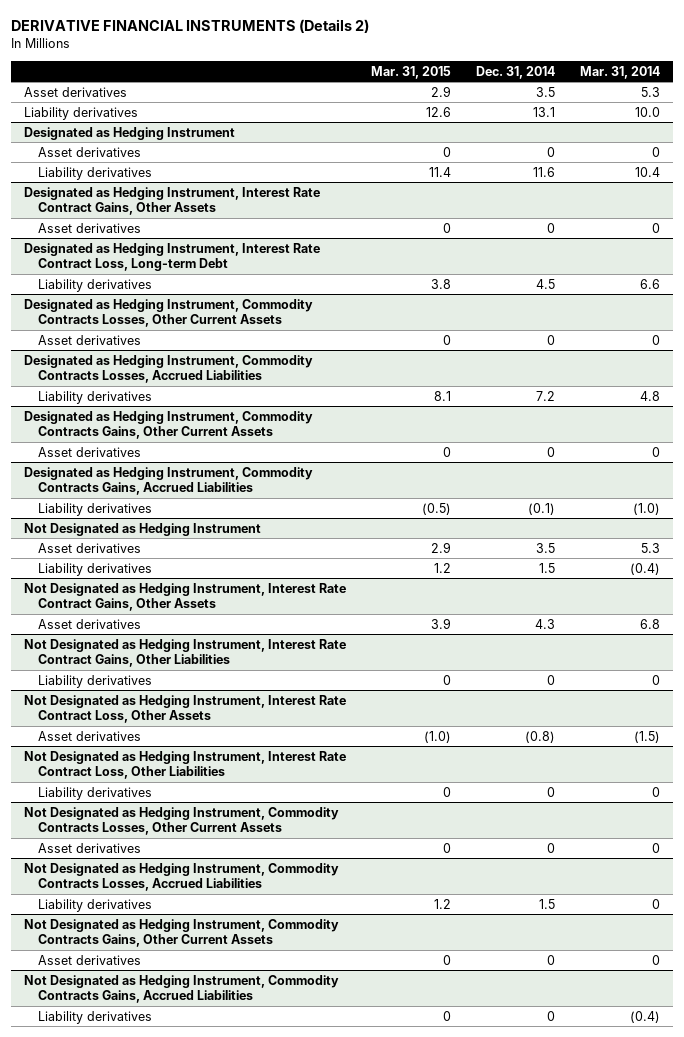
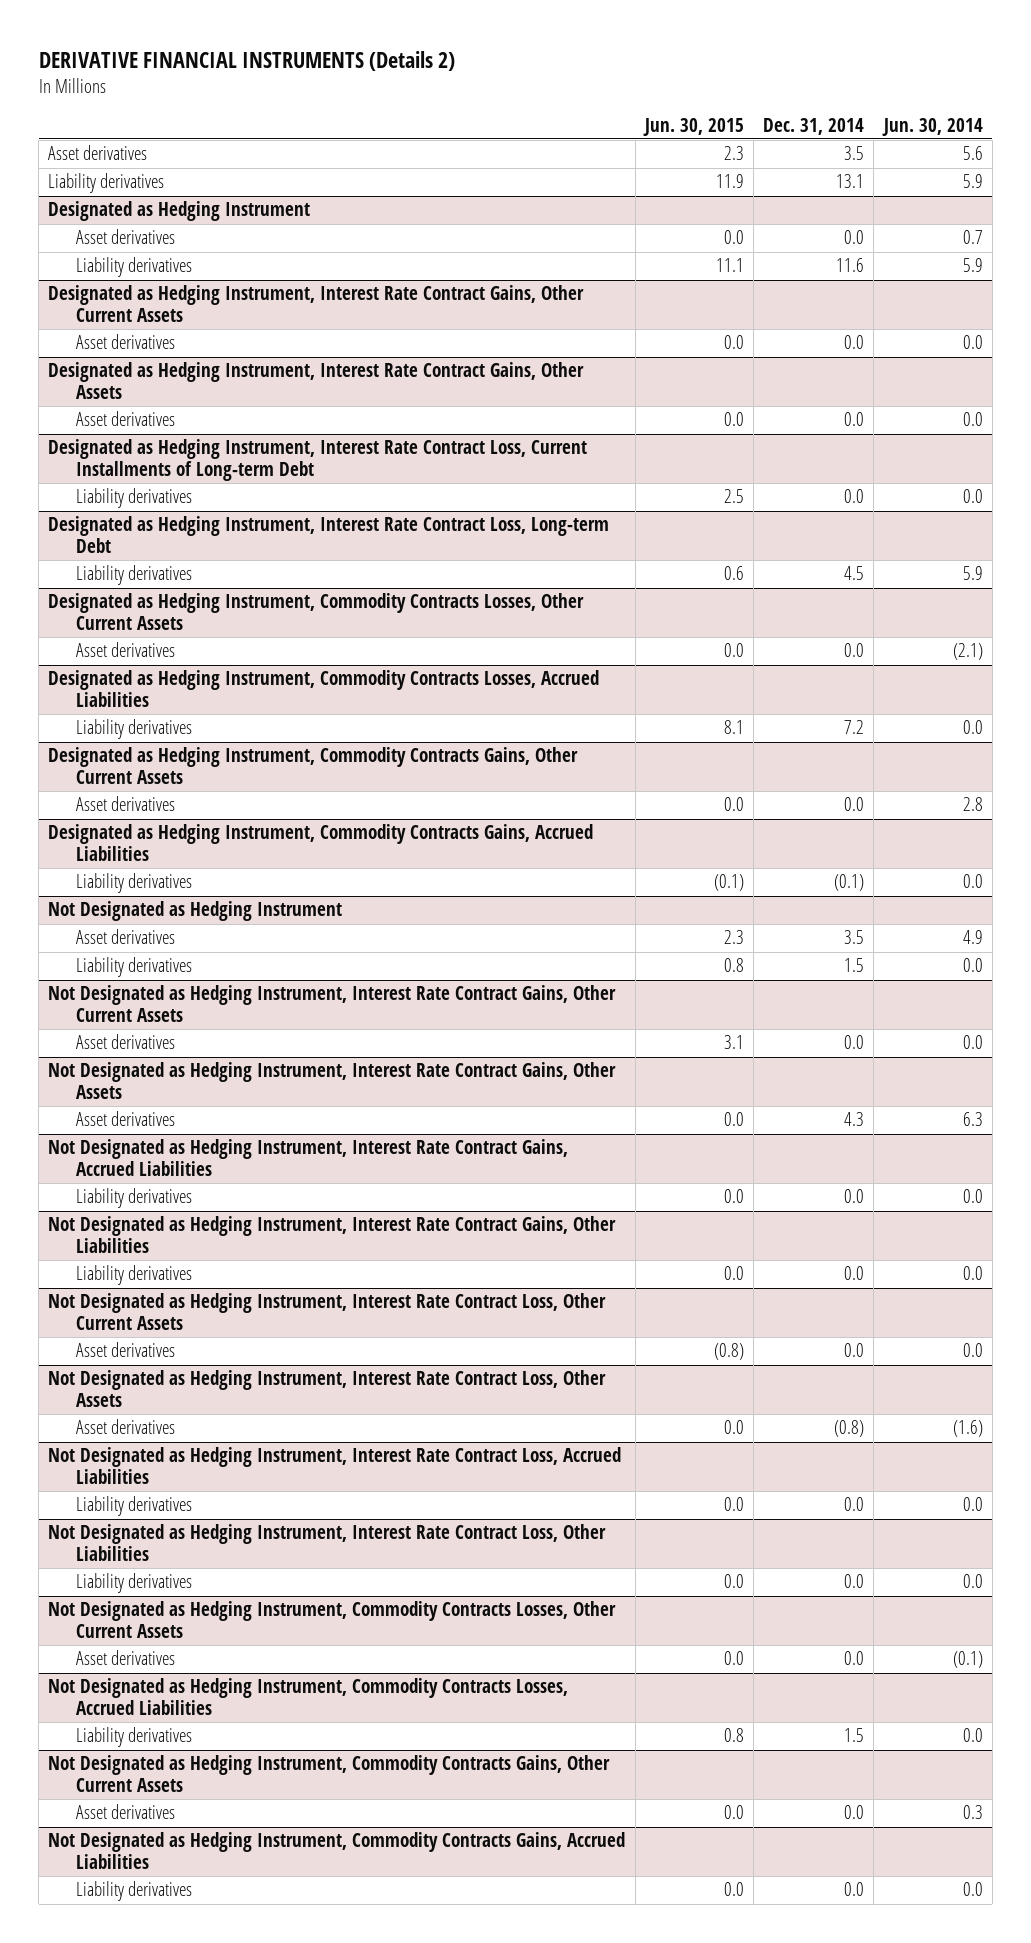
- | Mar. 31, 2015 | Dec. 31, 2014 | Mar. 31, 2014
+ | Jun. 30, 2015 | Dec. 31, 2014 | Jun. 30, 2014
@ Designated as Hedging Instrument
- Asset derivatives | 0 | 0 | 0
+ Asset derivatives | 0.0 | 0.0 | 0.7
+ Designated as Hedging Instrument, Interest Rate Contract Gains, Other Current Assets
+ Asset derivatives | 0.0 | 0.0 | 0.0
@ Designated as Hedging Instrument, Interest Rate Contract Gains, Other Assets
- Asset derivatives | 0 | 0 | 0
+ Asset derivatives | 0.0 | 0.0 | 0.0
+ Designated as Hedging Instrument, Interest Rate Contract Loss, Current Installments of Long-term Debt
+ Liability derivatives | 2.5 | 0.0 | 0.0
@ Designated as Hedging Instrument, Commodity Contracts Losses, Other Current Assets
- Asset derivatives | 0 | 0 | 0
+ Asset derivatives | 0.0 | 0.0 | (2.1)
@ Designated as Hedging Instrument, Commodity Contracts Gains, Other Current Assets
- Asset derivatives | 0 | 0 | 0
+ Asset derivatives | 0.0 | 0.0 | 2.8
+ Not Designated as Hedging Instrument, Interest Rate Contract Gains, Other Current Assets
+ Asset derivatives | 3.1 | 0.0 | 0.0
+ Not Designated as Hedging Instrument, Interest Rate Contract Gains, Accrued Liabilities
+ Liability derivatives | 0.0 | 0.0 | 0.0
@ Not Designated as Hedging Instrument, Interest Rate Contract Gains, Other Liabilities
- Liability derivatives | 0 | 0 | 0
+ Liability derivatives | 0.0 | 0.0 | 0.0
+ Not Designated as Hedging Instrument, Interest Rate Contract Loss, Other Current Assets
+ Asset derivatives | (0.8) | 0.0 | 0.0
+ Not Designated as Hedging Instrument, Interest Rate Contract Loss, Accrued Liabilities
+ Liability derivatives | 0.0 | 0.0 | 0.0
@ Not Designated as Hedging Instrument, Interest Rate Contract Loss, Other Liabilities
- Liability derivatives | 0 | 0 | 0
+ Liability derivatives | 0.0 | 0.0 | 0.0
@ Not Designated as Hedging Instrument, Commodity Contracts Losses, Other Current Assets
- Asset derivatives | 0 | 0 | 0
+ Asset derivatives | 0.0 | 0.0 | (0.1)
@ Not Designated as Hedging Instrument, Commodity Contracts Gains, Other Current Assets
- Asset derivatives | 0 | 0 | 0
+ Asset derivatives | 0.0 | 0.0 | 0.3
@ Not Designated as Hedging Instrument, Commodity Contracts Gains, Accrued Liabilities
- Liability derivatives | 0 | 0 | (0.4)
+ Liability derivatives | 0.0 | 0.0 | 0.0

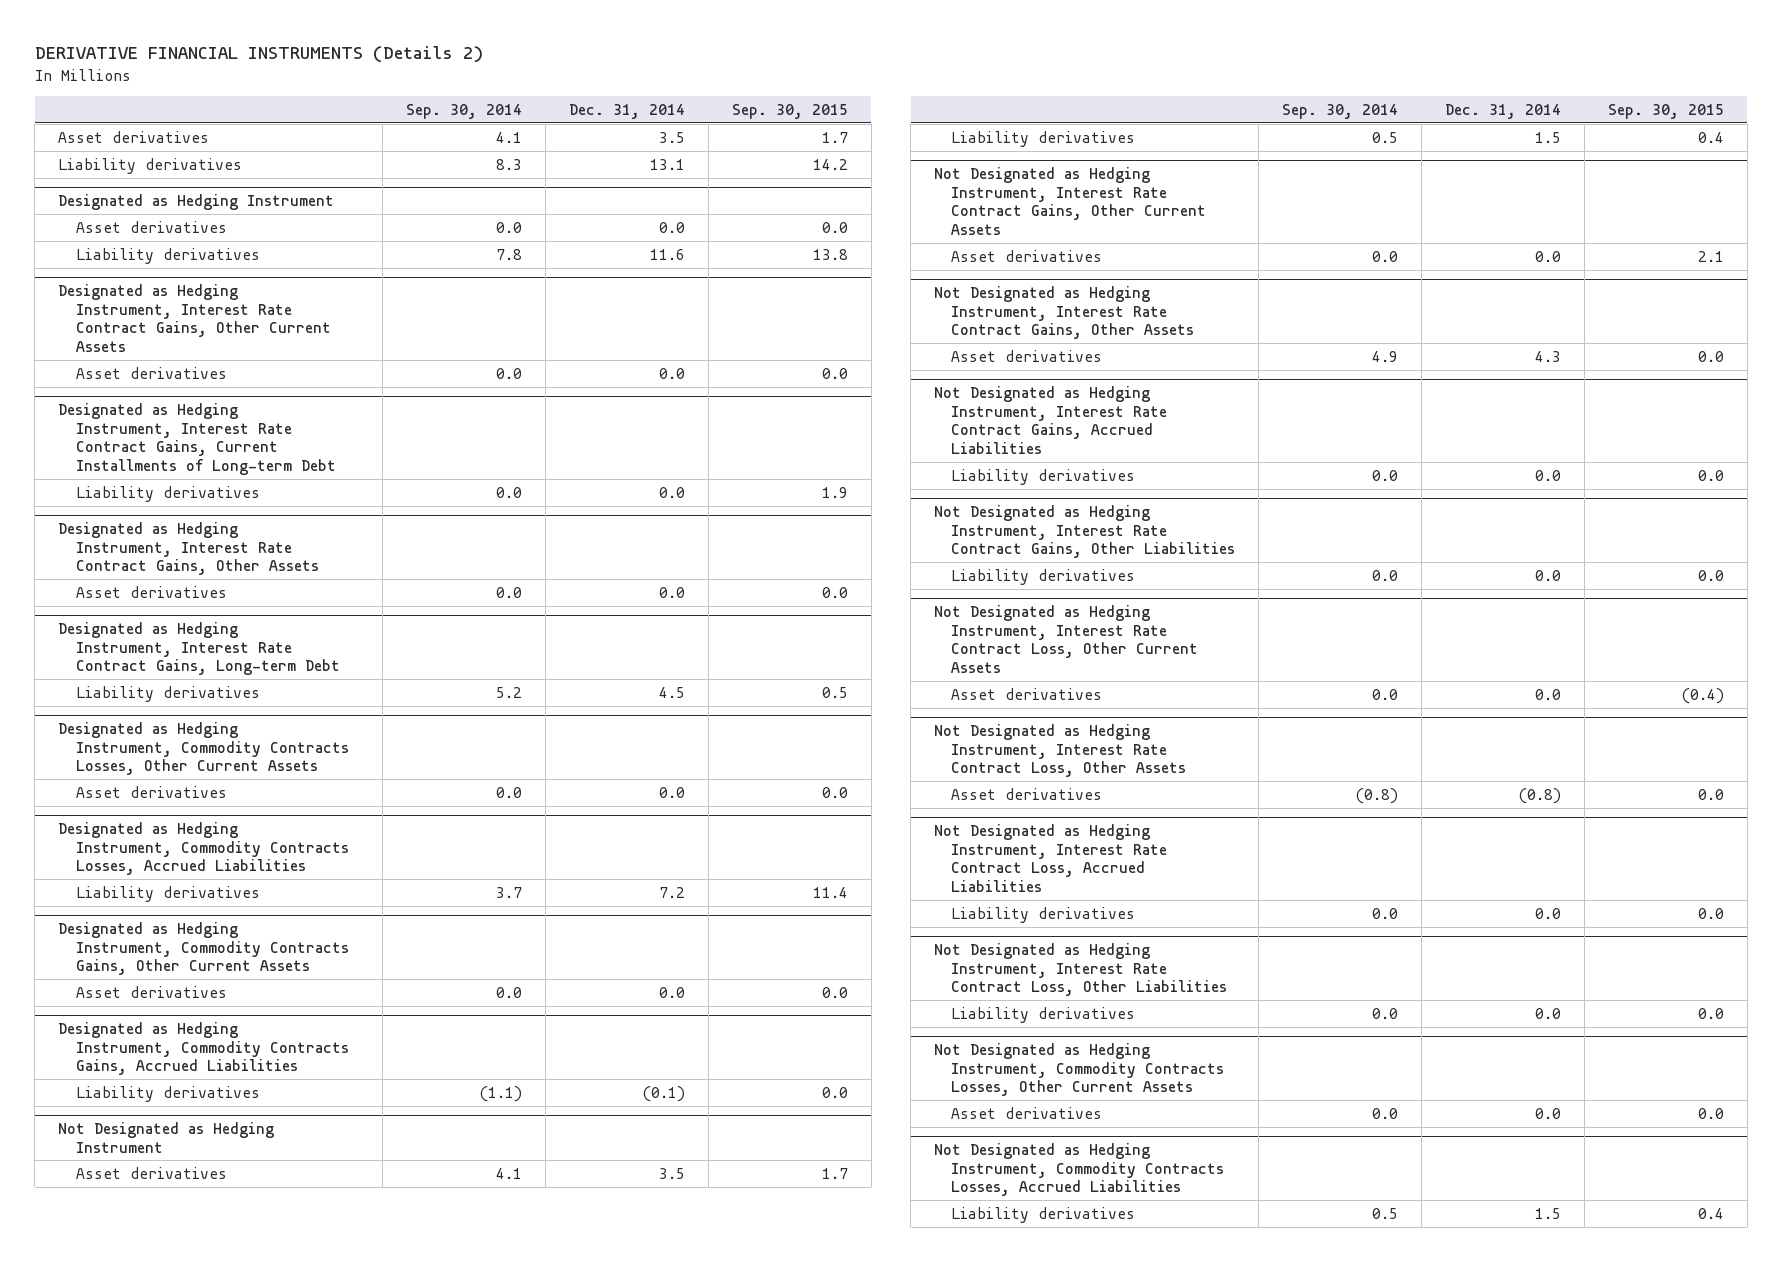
- | Jun. 30, 2015 | Dec. 31, 2014 | Jun. 30, 2014
+ | Sep. 30, 2014 | Dec. 31, 2014 | Sep. 30, 2015
+ Designated as Hedging Instrument, Interest Rate Contract Gains, Current Installments of Long-term Debt
+ Liability derivatives | 0.0 | 0.0 | 1.9
- Designated as Hedging Instrument, Interest Rate Contract Loss, Current Installments of Long-term Debt
- Liability derivatives | 2.5 | 0.0 | 0.0
- Designated as Hedging Instrument, Interest Rate Contract Loss, Long-term Debt
+ Designated as Hedging Instrument, Interest Rate Contract Gains, Long-term Debt
- Not Designated as Hedging Instrument, Commodity Contracts Gains, Other Current Assets
- Asset derivatives | 0.0 | 0.0 | 0.3
- Not Designated as Hedging Instrument, Commodity Contracts Gains, Accrued Liabilities
- Liability derivatives | 0.0 | 0.0 | 0.0

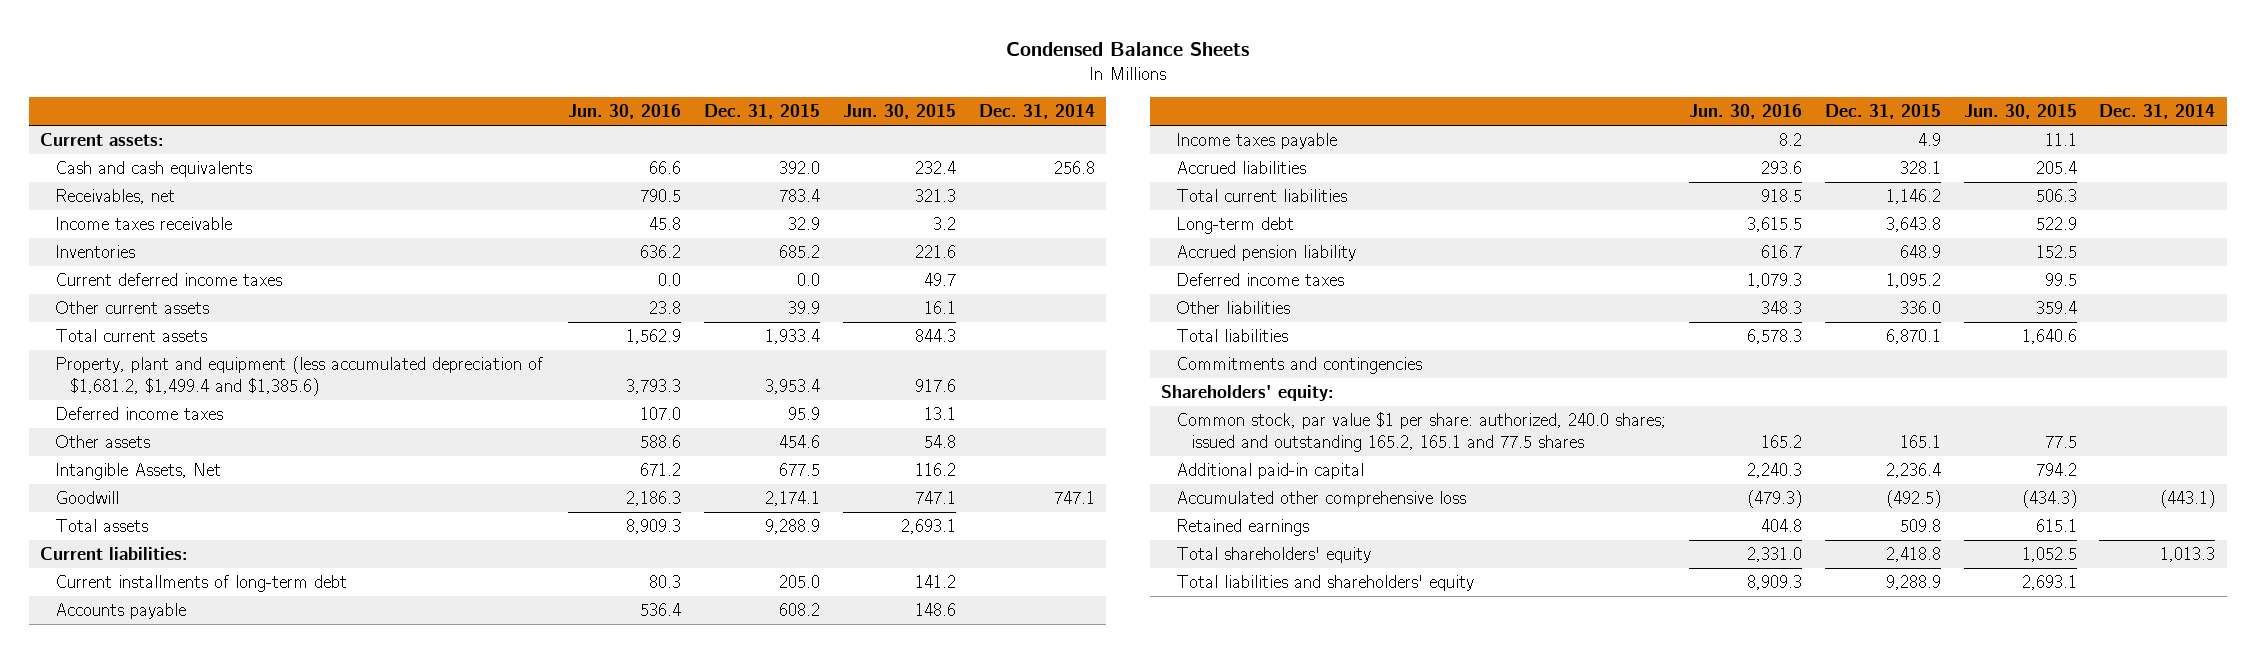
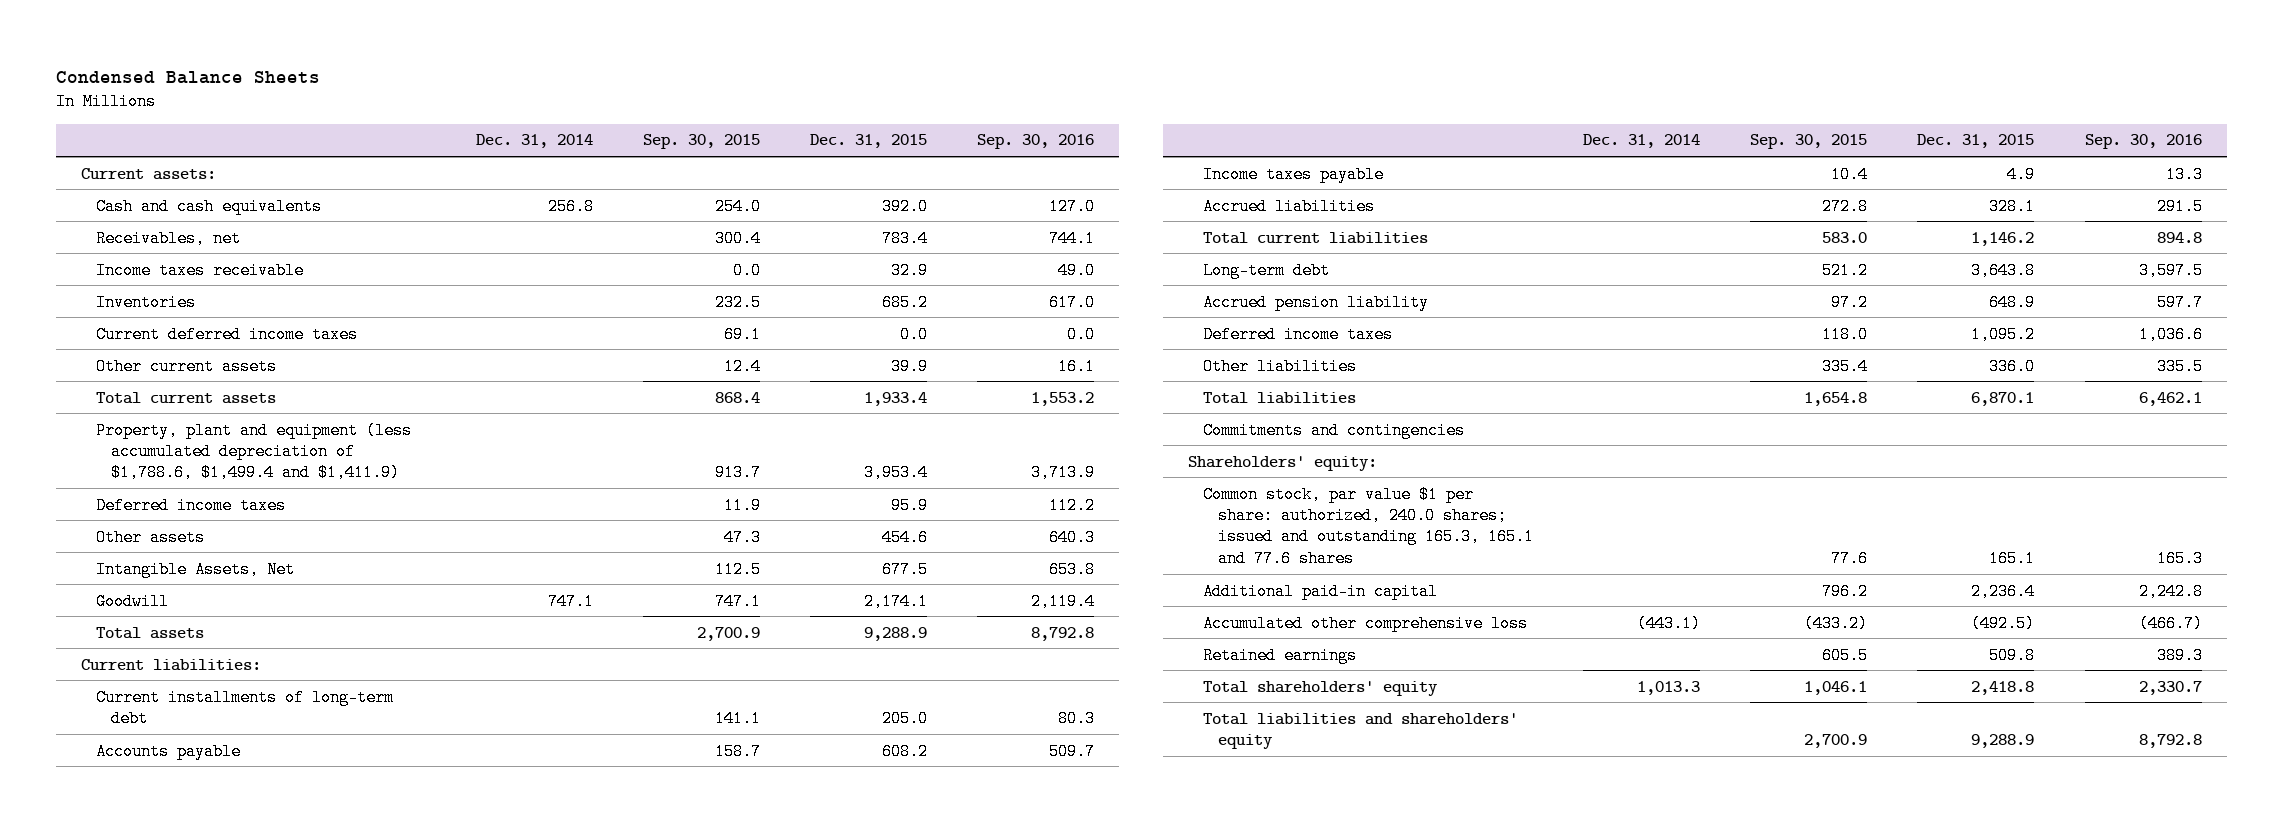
- | Jun. 30, 2016 | Dec. 31, 2015 | Jun. 30, 2015 | Dec. 31, 2014
+ | Dec. 31, 2014 | Sep. 30, 2015 | Dec. 31, 2015 | Sep. 30, 2016
- Property, plant and equipment (less accumulated depreciation of $1,681.2, $1,499.4 and $1,385.6) | 3,793.3 | 3,953.4 | 917.6 |
+ Property, plant and equipment (less accumulated depreciation of $1,788.6, $1,499.4 and $1,411.9) | | 913.7 | 3,953.4 | 3,713.9
- Common stock, par value $1 per share: authorized, 240.0 shares; issued and outstanding 165.2, 165.1 and 77.5 shares | 165.2 | 165.1 | 77.5 |
+ Common stock, par value $1 per share: authorized, 240.0 shares; issued and outstanding 165.3, 165.1 and 77.6 shares | | 77.6 | 165.1 | 165.3

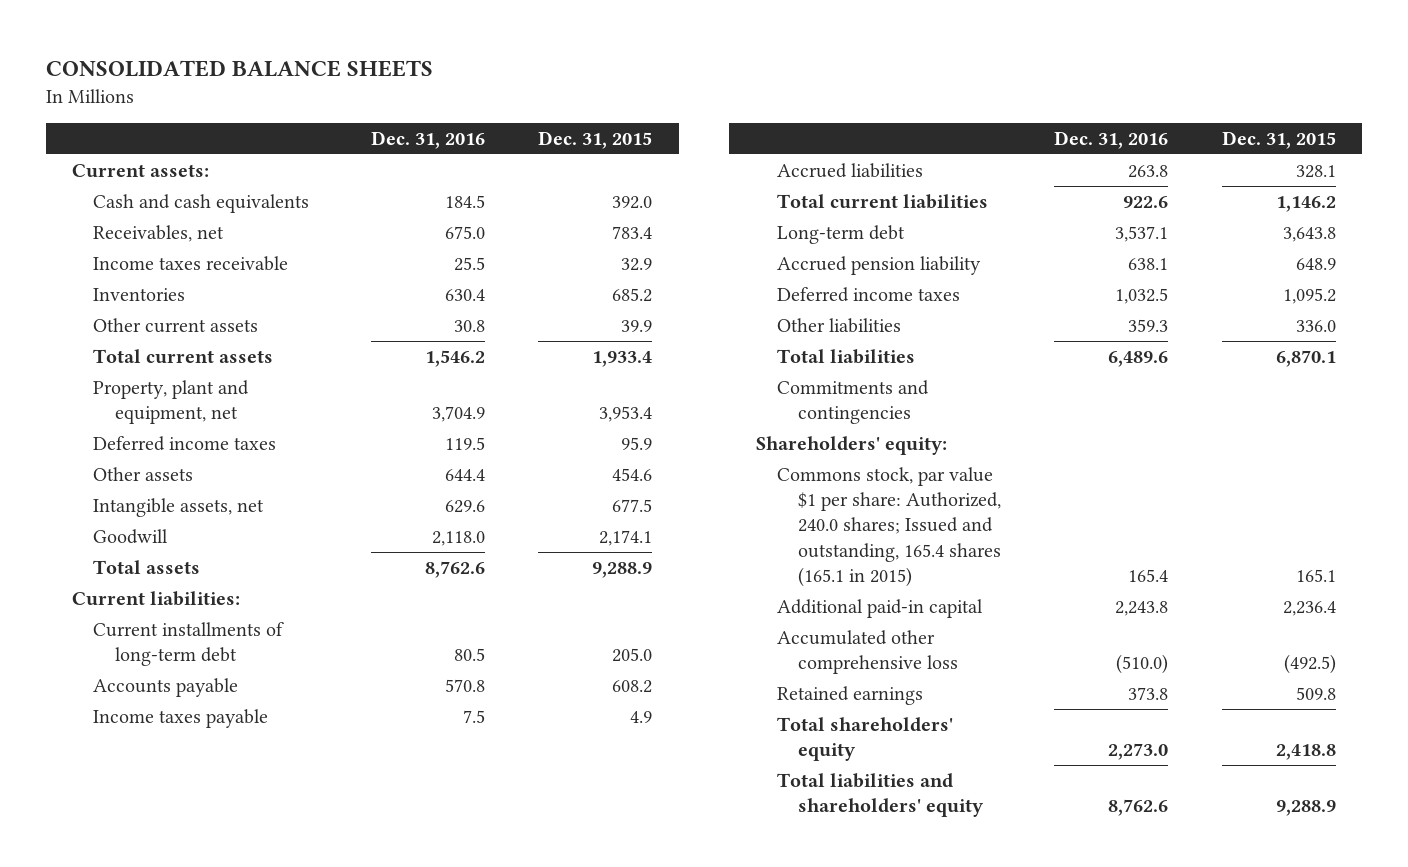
- Condensed Balance Sheets
+ CONSOLIDATED BALANCE SHEETS
- | Dec. 31, 2014 | Sep. 30, 2015 | Dec. 31, 2015 | Sep. 30, 2016
+ | Dec. 31, 2016 | Dec. 31, 2015
- Current deferred income taxes | | 69.1 | 0.0 | 0.0
- Property, plant and equipment (less accumulated depreciation of $1,788.6, $1,499.4 and $1,411.9) | | 913.7 | 3,953.4 | 3,713.9
+ Property, plant and equipment, net | 3,704.9 | 3,953.4
- Intangible Assets, Net | | 112.5 | 677.5 | 653.8
+ Intangible assets, net | 629.6 | 677.5
- Common stock, par value $1 per share: authorized, 240.0 shares; issued and outstanding 165.3, 165.1 and 77.6 shares | | 77.6 | 165.1 | 165.3
+ Commons stock, par value $1 per share: Authorized, 240.0 shares; Issued and outstanding, 165.4 shares (165.1 in 2015) | 165.4 | 165.1

